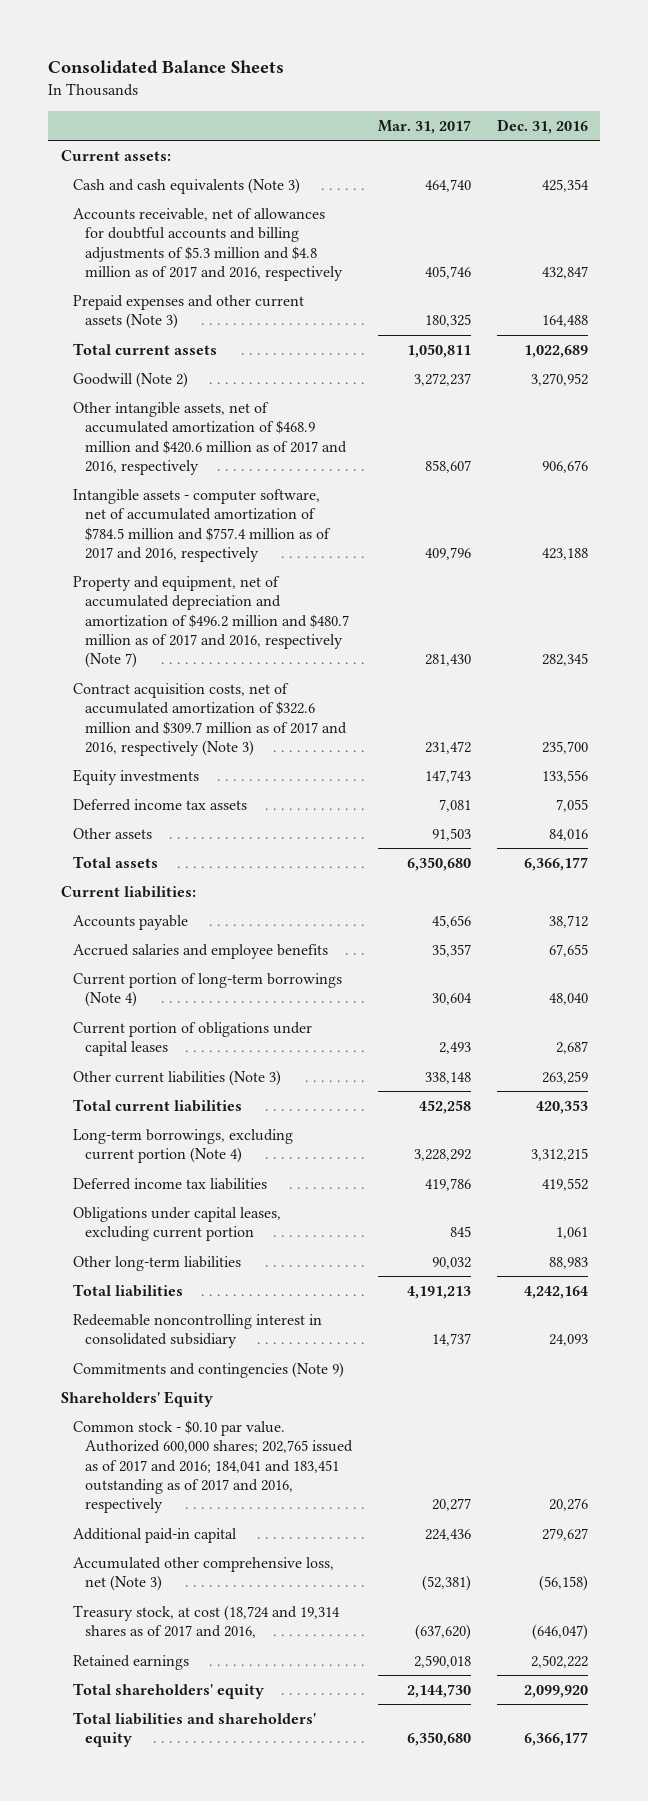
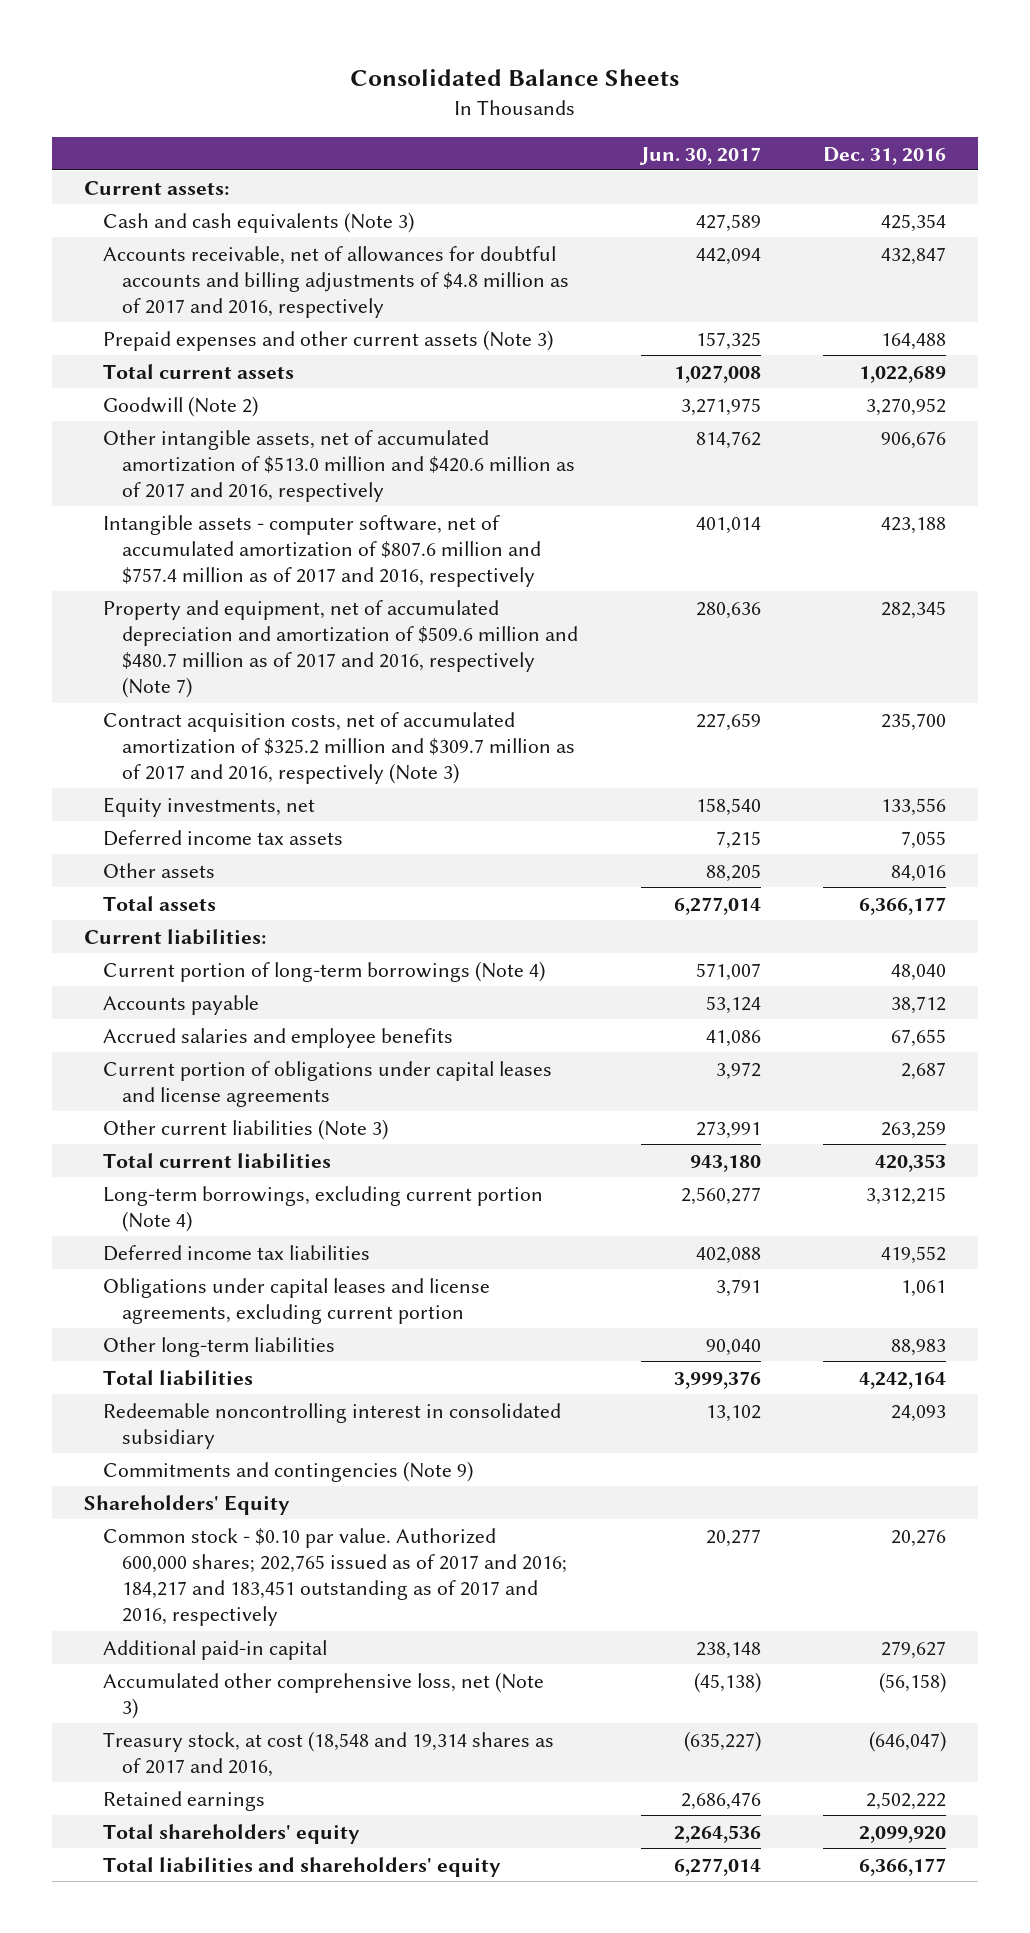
- | Mar. 31, 2017 | Dec. 31, 2016
+ | Jun. 30, 2017 | Dec. 31, 2016
- Accounts receivable, net of allowances for doubtful accounts and billing adjustments of $5.3 million and $4.8 million as of 2017 and 2016, respectively | 405,746 | 432,847
+ Accounts receivable, net of allowances for doubtful accounts and billing adjustments of $4.8 million as of 2017 and 2016, respectively | 442,094 | 432,847
- Other intangible assets, net of accumulated amortization of $468.9 million and $420.6 million as of 2017 and 2016, respectively | 858,607 | 906,676
- Intangible assets - computer software, net of accumulated amortization of $784.5 million and $757.4 million as of 2017 and 2016, respectively | 409,796 | 423,188
- Property and equipment, net of accumulated depreciation and amortization of $496.2 million and $480.7 million as of 2017 and 2016, respectively (Note 7) | 281,430 | 282,345
- Contract acquisition costs, net of accumulated amortization of $322.6 million and $309.7 million as of 2017 and 2016, respectively (Note 3) | 231,472 | 235,700
- Equity investments | 147,743 | 133,556
+ Other intangible assets, net of accumulated amortization of $513.0 million and $420.6 million as of 2017 and 2016, respectively | 814,762 | 906,676
+ Intangible assets - computer software, net of accumulated amortization of $807.6 million and $757.4 million as of 2017 and 2016, respectively | 401,014 | 423,188
+ Property and equipment, net of accumulated depreciation and amortization of $509.6 million and $480.7 million as of 2017 and 2016, respectively (Note 7) | 280,636 | 282,345
+ Contract acquisition costs, net of accumulated amortization of $325.2 million and $309.7 million as of 2017 and 2016, respectively (Note 3) | 227,659 | 235,700
+ Equity investments, net | 158,540 | 133,556
moved up: Current portion of long-term borrowings (Note 4) | 571,007 | 48,040
- Current portion of obligations under capital leases | 2,493 | 2,687
+ Current portion of obligations under capital leases and license agreements | 3,972 | 2,687
- Obligations under capital leases, excluding current portion | 845 | 1,061
+ Obligations under capital leases and license agreements, excluding current portion | 3,791 | 1,061
- Common stock - $0.10 par value. Authorized 600,000 shares; 202,765 issued as of 2017 and 2016; 184,041 and 183,451 outstanding as of 2017 and 2016, respectively | 20,277 | 20,276
+ Common stock - $0.10 par value. Authorized 600,000 shares; 202,765 issued as of 2017 and 2016; 184,217 and 183,451 outstanding as of 2017 and 2016, respectively | 20,277 | 20,276
- Treasury stock, at cost (18,724 and 19,314 shares as of 2017 and 2016, | (637,620) | (646,047)
+ Treasury stock, at cost (18,548 and 19,314 shares as of 2017 and 2016, | (635,227) | (646,047)

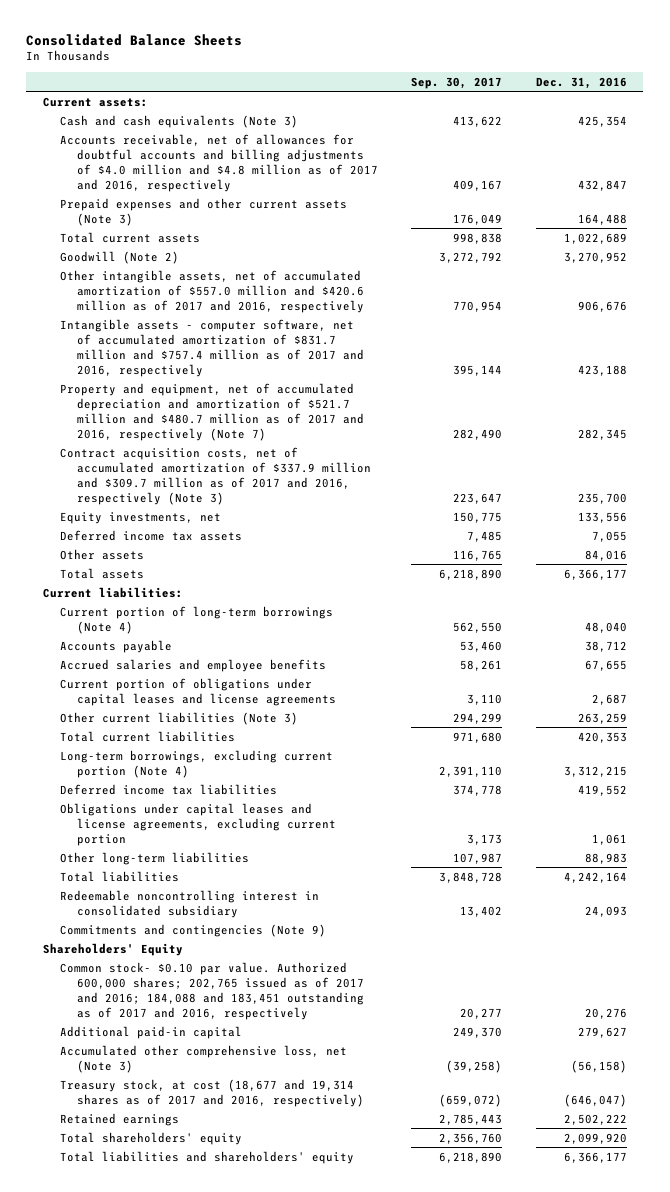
- | Jun. 30, 2017 | Dec. 31, 2016
+ | Sep. 30, 2017 | Dec. 31, 2016
- Accounts receivable, net of allowances for doubtful accounts and billing adjustments of $4.8 million as of 2017 and 2016, respectively | 442,094 | 432,847
+ Accounts receivable, net of allowances for doubtful accounts and billing adjustments of $4.0 million and $4.8 million as of 2017 and 2016, respectively | 409,167 | 432,847
- Other intangible assets, net of accumulated amortization of $513.0 million and $420.6 million as of 2017 and 2016, respectively | 814,762 | 906,676
- Intangible assets - computer software, net of accumulated amortization of $807.6 million and $757.4 million as of 2017 and 2016, respectively | 401,014 | 423,188
- Property and equipment, net of accumulated depreciation and amortization of $509.6 million and $480.7 million as of 2017 and 2016, respectively (Note 7) | 280,636 | 282,345
- Contract acquisition costs, net of accumulated amortization of $325.2 million and $309.7 million as of 2017 and 2016, respectively (Note 3) | 227,659 | 235,700
+ Other intangible assets, net of accumulated amortization of $557.0 million and $420.6 million as of 2017 and 2016, respectively | 770,954 | 906,676
+ Intangible assets - computer software, net of accumulated amortization of $831.7 million and $757.4 million as of 2017 and 2016, respectively | 395,144 | 423,188
+ Property and equipment, net of accumulated depreciation and amortization of $521.7 million and $480.7 million as of 2017 and 2016, respectively (Note 7) | 282,490 | 282,345
+ Contract acquisition costs, net of accumulated amortization of $337.9 million and $309.7 million as of 2017 and 2016, respectively (Note 3) | 223,647 | 235,700
- Common stock - $0.10 par value. Authorized 600,000 shares; 202,765 issued as of 2017 and 2016; 184,217 and 183,451 outstanding as of 2017 and 2016, respectively | 20,277 | 20,276
+ Common stock- $0.10 par value. Authorized 600,000 shares; 202,765 issued as of 2017 and 2016; 184,088 and 183,451 outstanding as of 2017 and 2016, respectively | 20,277 | 20,276
- Treasury stock, at cost (18,548 and 19,314 shares as of 2017 and 2016, | (635,227) | (646,047)
+ Treasury stock, at cost (18,677 and 19,314 shares as of 2017 and 2016, respectively) | (659,072) | (646,047)

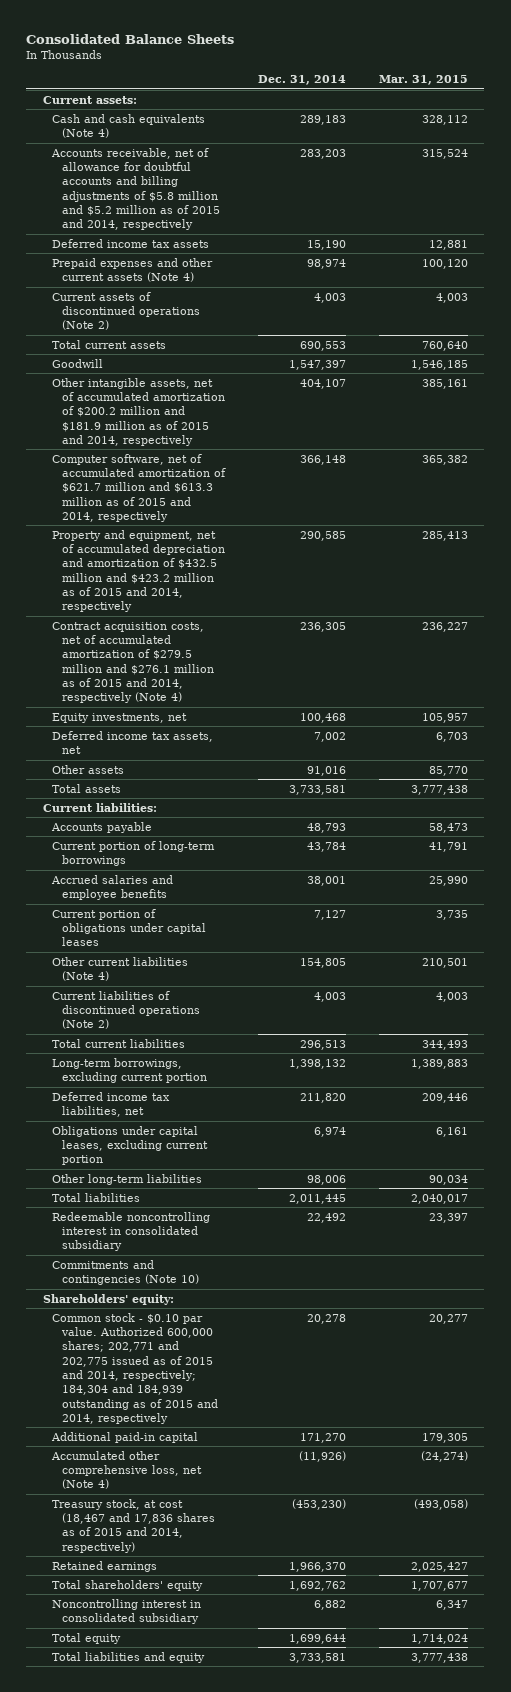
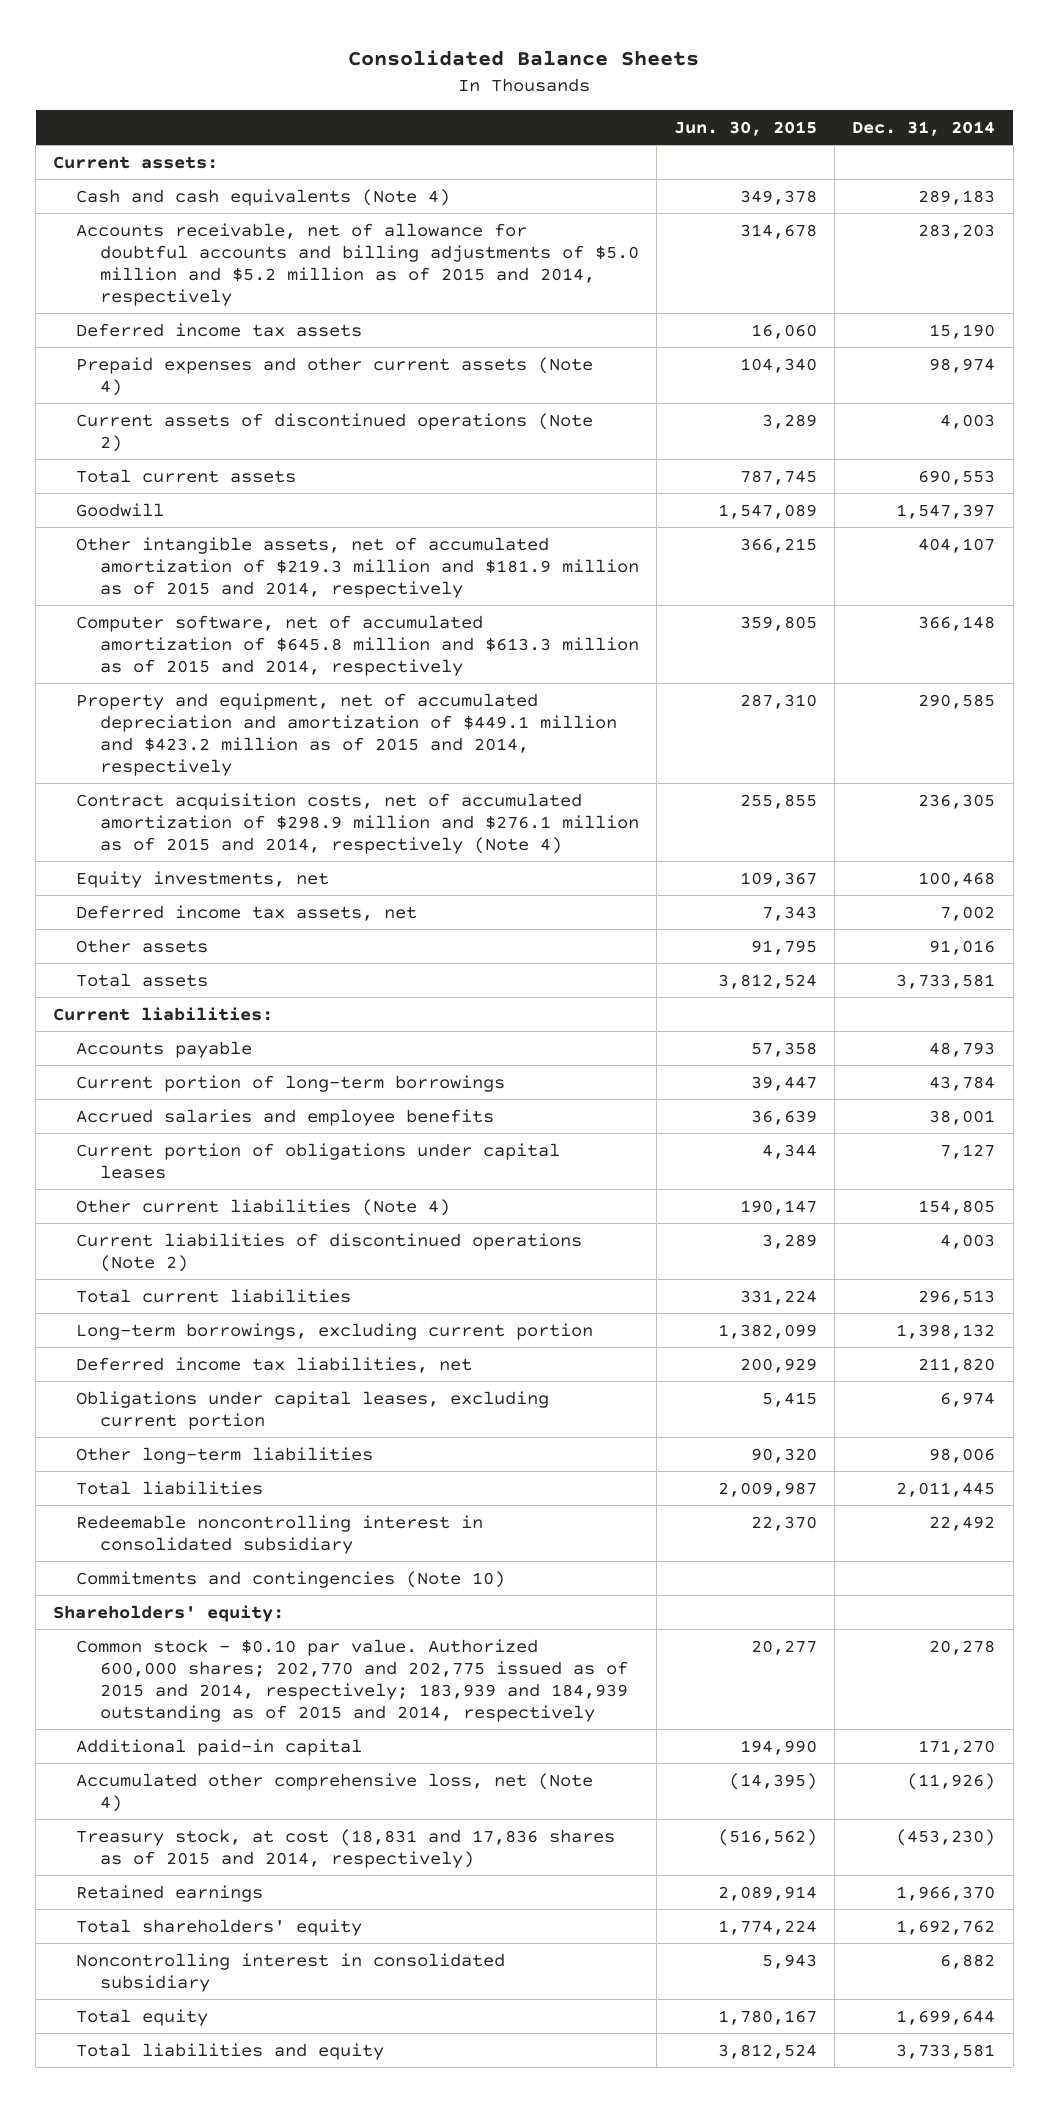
- | Dec. 31, 2014 | Mar. 31, 2015
+ | Jun. 30, 2015 | Dec. 31, 2014
- Accounts receivable, net of allowance for doubtful accounts and billing adjustments of $5.8 million and $5.2 million as of 2015 and 2014, respectively | 283,203 | 315,524
+ Accounts receivable, net of allowance for doubtful accounts and billing adjustments of $5.0 million and $5.2 million as of 2015 and 2014, respectively | 314,678 | 283,203
- Other intangible assets, net of accumulated amortization of $200.2 million and $181.9 million as of 2015 and 2014, respectively | 404,107 | 385,161
- Computer software, net of accumulated amortization of $621.7 million and $613.3 million as of 2015 and 2014, respectively | 366,148 | 365,382
- Property and equipment, net of accumulated depreciation and amortization of $432.5 million and $423.2 million as of 2015 and 2014, respectively | 290,585 | 285,413
- Contract acquisition costs, net of accumulated amortization of $279.5 million and $276.1 million as of 2015 and 2014, respectively (Note 4) | 236,305 | 236,227
+ Other intangible assets, net of accumulated amortization of $219.3 million and $181.9 million as of 2015 and 2014, respectively | 366,215 | 404,107
+ Computer software, net of accumulated amortization of $645.8 million and $613.3 million as of 2015 and 2014, respectively | 359,805 | 366,148
+ Property and equipment, net of accumulated depreciation and amortization of $449.1 million and $423.2 million as of 2015 and 2014, respectively | 287,310 | 290,585
+ Contract acquisition costs, net of accumulated amortization of $298.9 million and $276.1 million as of 2015 and 2014, respectively (Note 4) | 255,855 | 236,305
- Common stock - $0.10 par value. Authorized 600,000 shares; 202,771 and 202,775 issued as of 2015 and 2014, respectively; 184,304 and 184,939 outstanding as of 2015 and 2014, respectively | 20,278 | 20,277
+ Common stock - $0.10 par value. Authorized 600,000 shares; 202,770 and 202,775 issued as of 2015 and 2014, respectively; 183,939 and 184,939 outstanding as of 2015 and 2014, respectively | 20,277 | 20,278
- Treasury stock, at cost (18,467 and 17,836 shares as of 2015 and 2014, respectively) | (453,230) | (493,058)
+ Treasury stock, at cost (18,831 and 17,836 shares as of 2015 and 2014, respectively) | (516,562) | (453,230)

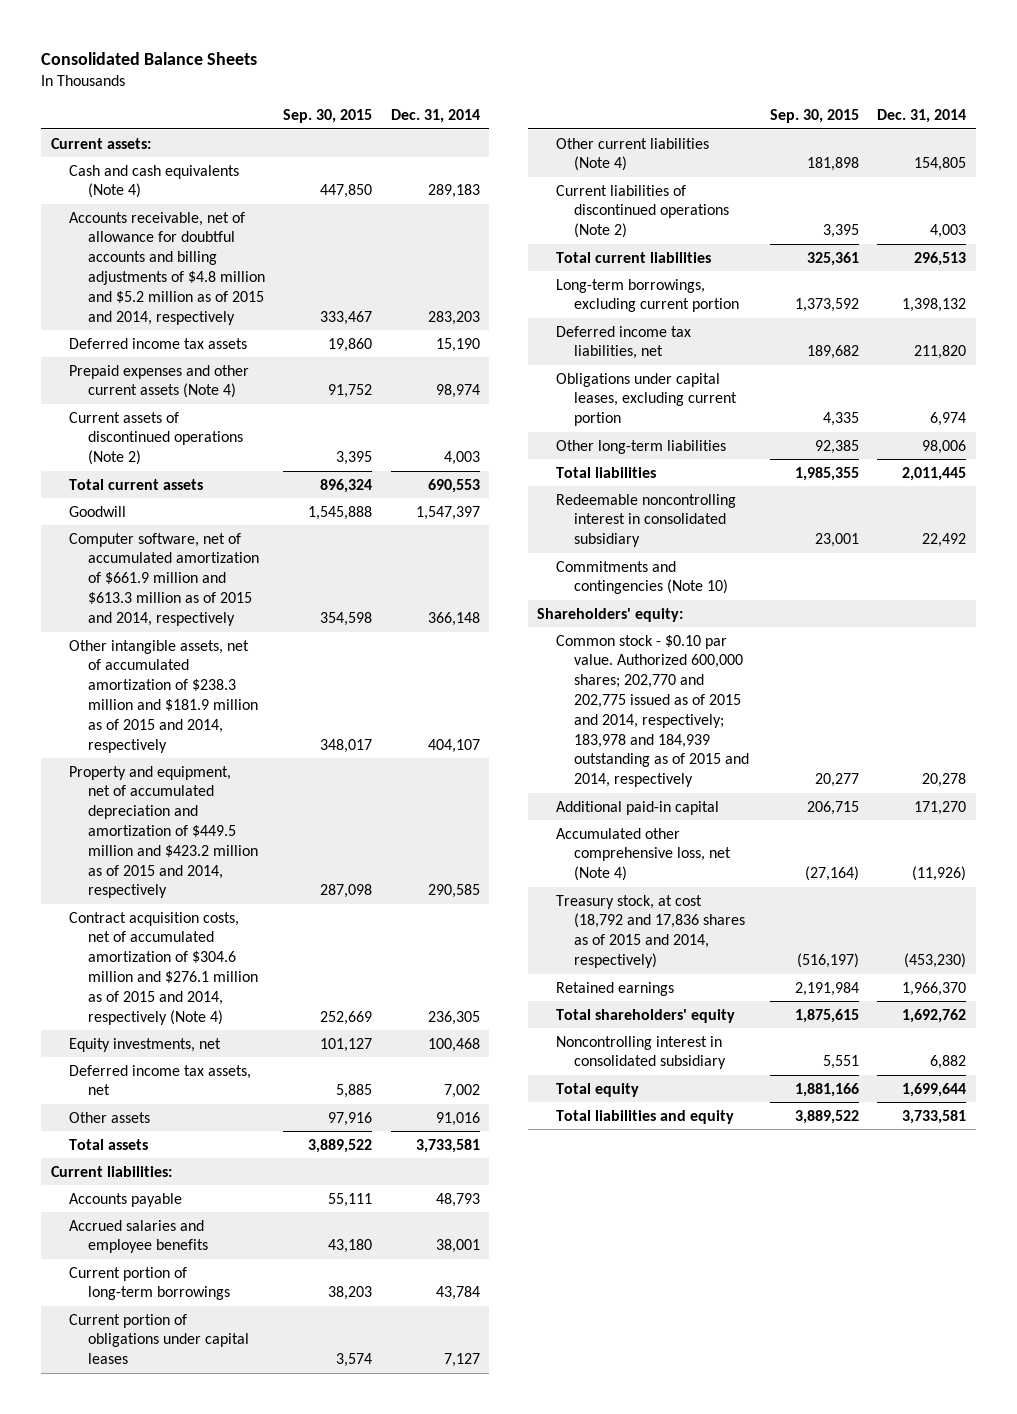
- | Jun. 30, 2015 | Dec. 31, 2014
+ | Sep. 30, 2015 | Dec. 31, 2014
- Accounts receivable, net of allowance for doubtful accounts and billing adjustments of $5.0 million and $5.2 million as of 2015 and 2014, respectively | 314,678 | 283,203
+ Accounts receivable, net of allowance for doubtful accounts and billing adjustments of $4.8 million and $5.2 million as of 2015 and 2014, respectively | 333,467 | 283,203
- Other intangible assets, net of accumulated amortization of $219.3 million and $181.9 million as of 2015 and 2014, respectively | 366,215 | 404,107
- Computer software, net of accumulated amortization of $645.8 million and $613.3 million as of 2015 and 2014, respectively | 359,805 | 366,148
- Property and equipment, net of accumulated depreciation and amortization of $449.1 million and $423.2 million as of 2015 and 2014, respectively | 287,310 | 290,585
- Contract acquisition costs, net of accumulated amortization of $298.9 million and $276.1 million as of 2015 and 2014, respectively (Note 4) | 255,855 | 236,305
+ Computer software, net of accumulated amortization of $661.9 million and $613.3 million as of 2015 and 2014, respectively | 354,598 | 366,148
+ Other intangible assets, net of accumulated amortization of $238.3 million and $181.9 million as of 2015 and 2014, respectively | 348,017 | 404,107
+ Property and equipment, net of accumulated depreciation and amortization of $449.5 million and $423.2 million as of 2015 and 2014, respectively | 287,098 | 290,585
+ Contract acquisition costs, net of accumulated amortization of $304.6 million and $276.1 million as of 2015 and 2014, respectively (Note 4) | 252,669 | 236,305
moved down: Current portion of long-term borrowings | 38,203 | 43,784
- Common stock - $0.10 par value. Authorized 600,000 shares; 202,770 and 202,775 issued as of 2015 and 2014, respectively; 183,939 and 184,939 outstanding as of 2015 and 2014, respectively | 20,277 | 20,278
+ Common stock - $0.10 par value. Authorized 600,000 shares; 202,770 and 202,775 issued as of 2015 and 2014, respectively; 183,978 and 184,939 outstanding as of 2015 and 2014, respectively | 20,277 | 20,278
- Treasury stock, at cost (18,831 and 17,836 shares as of 2015 and 2014, respectively) | (516,562) | (453,230)
+ Treasury stock, at cost (18,792 and 17,836 shares as of 2015 and 2014, respectively) | (516,197) | (453,230)

